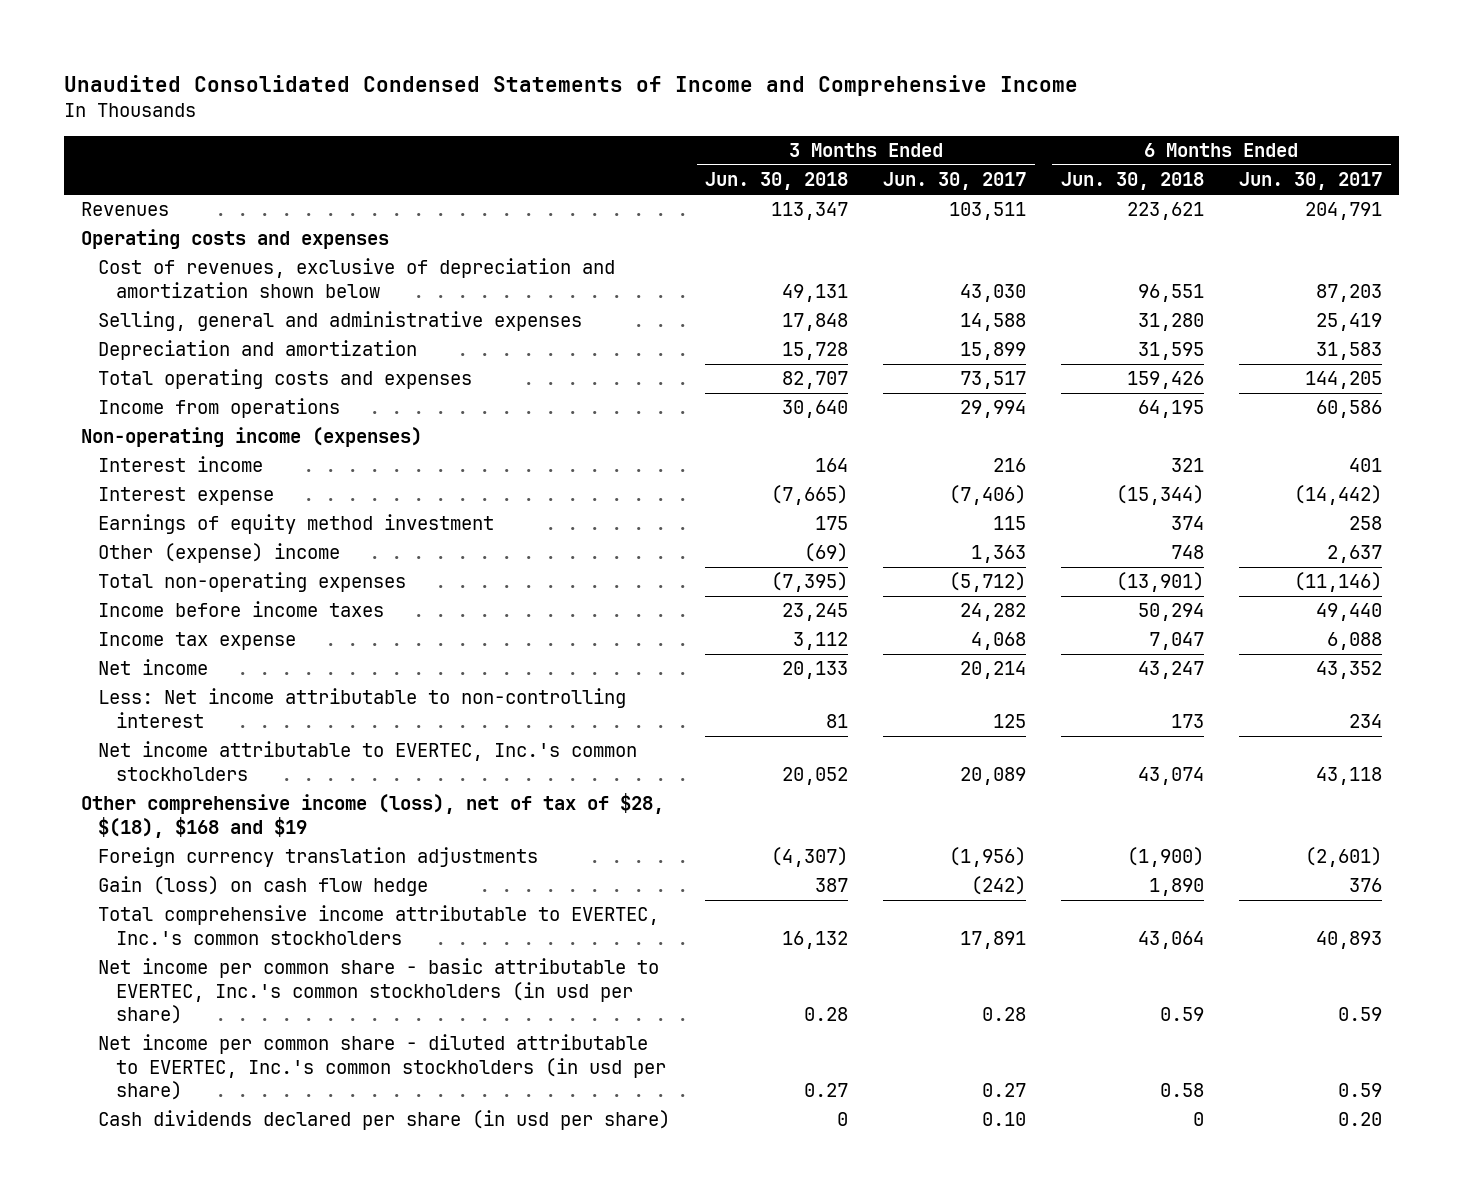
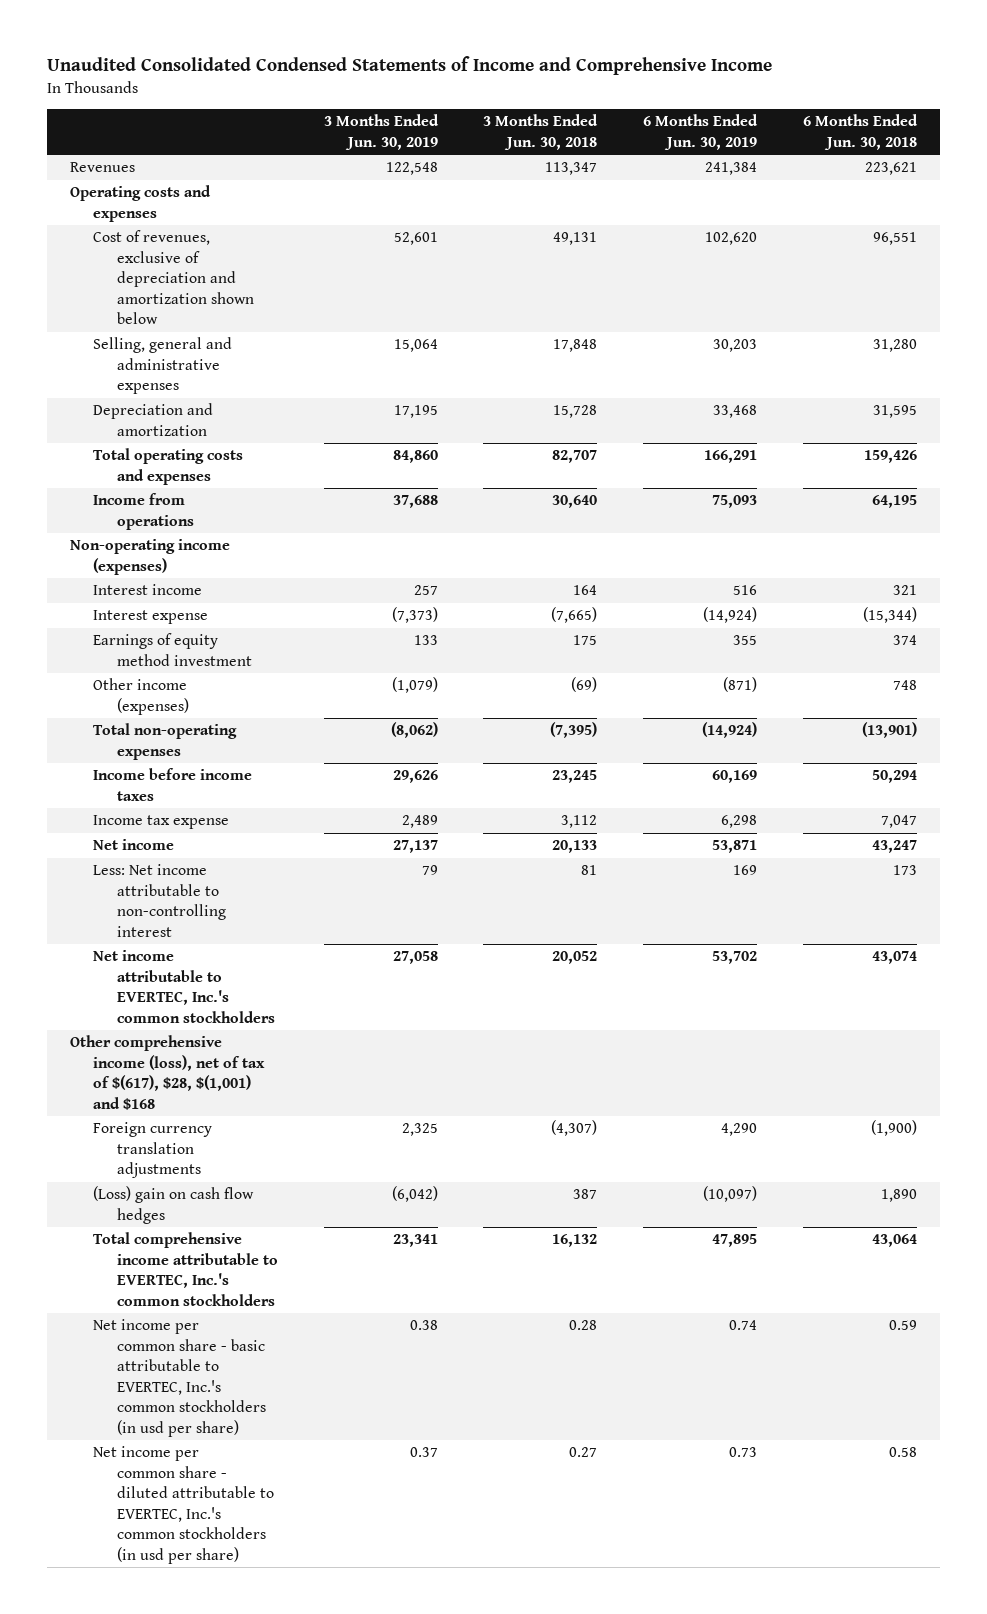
- | 3 Months Ended Jun. 30, 2018 | 3 Months Ended Jun. 30, 2017 | 6 Months Ended Jun. 30, 2018 | 6 Months Ended Jun. 30, 2017
+ | 3 Months Ended Jun. 30, 2019 | 3 Months Ended Jun. 30, 2018 | 6 Months Ended Jun. 30, 2019 | 6 Months Ended Jun. 30, 2018
- Other (expense) income | (69) | 1,363 | 748 | 2,637
+ Other income (expenses) | (1,079) | (69) | (871) | 748
- Other comprehensive income (loss), net of tax of $28, $(18), $168 and $19
+ Other comprehensive income (loss), net of tax of $(617), $28, $(1,001) and $168
- Gain (loss) on cash flow hedge | 387 | (242) | 1,890 | 376
+ (Loss) gain on cash flow hedges | (6,042) | 387 | (10,097) | 1,890
- Cash dividends declared per share (in usd per share) | 0 | 0.10 | 0 | 0.20

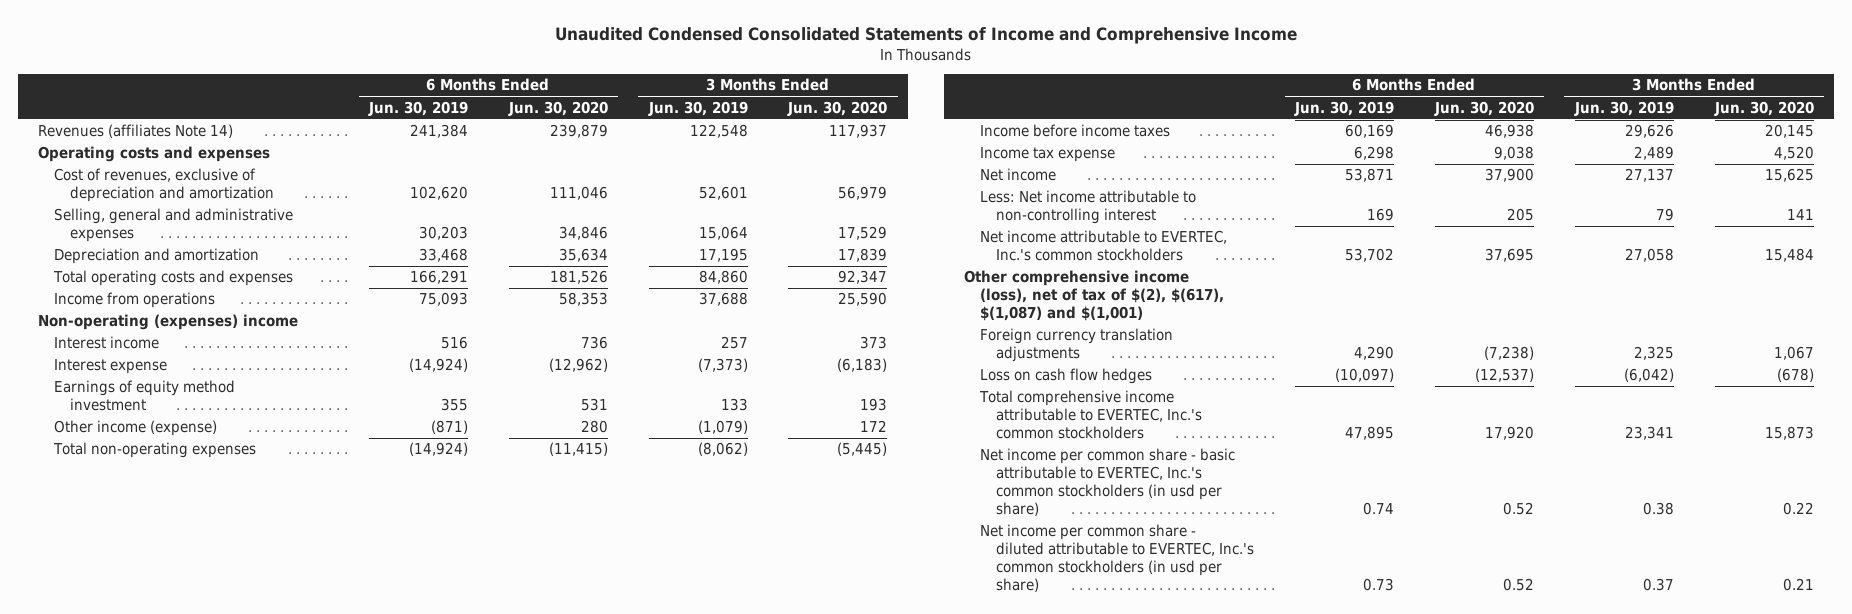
- Unaudited Consolidated Condensed Statements of Income and Comprehensive Income
+ Unaudited Condensed Consolidated Statements of Income and Comprehensive Income
- | 3 Months Ended Jun. 30, 2019 | 3 Months Ended Jun. 30, 2018 | 6 Months Ended Jun. 30, 2019 | 6 Months Ended Jun. 30, 2018
+ | 6 Months Ended Jun. 30, 2019 | 6 Months Ended Jun. 30, 2020 | 3 Months Ended Jun. 30, 2019 | 3 Months Ended Jun. 30, 2020
- Revenues | 122,548 | 113,347 | 241,384 | 223,621
+ Revenues (affiliates Note 14) | 241,384 | 239,879 | 122,548 | 117,937
- Cost of revenues, exclusive of depreciation and amortization shown below | 52,601 | 49,131 | 102,620 | 96,551
+ Cost of revenues, exclusive of depreciation and amortization | 102,620 | 111,046 | 52,601 | 56,979
- Non-operating income (expenses)
+ Non-operating (expenses) income
- Other income (expenses) | (1,079) | (69) | (871) | 748
+ Other income (expense) | (871) | 280 | (1,079) | 172
- Other comprehensive income (loss), net of tax of $(617), $28, $(1,001) and $168
+ Other comprehensive income (loss), net of tax of $(2), $(617), $(1,087) and $(1,001)
- (Loss) gain on cash flow hedges | (6,042) | 387 | (10,097) | 1,890
+ Loss on cash flow hedges | (10,097) | (12,537) | (6,042) | (678)

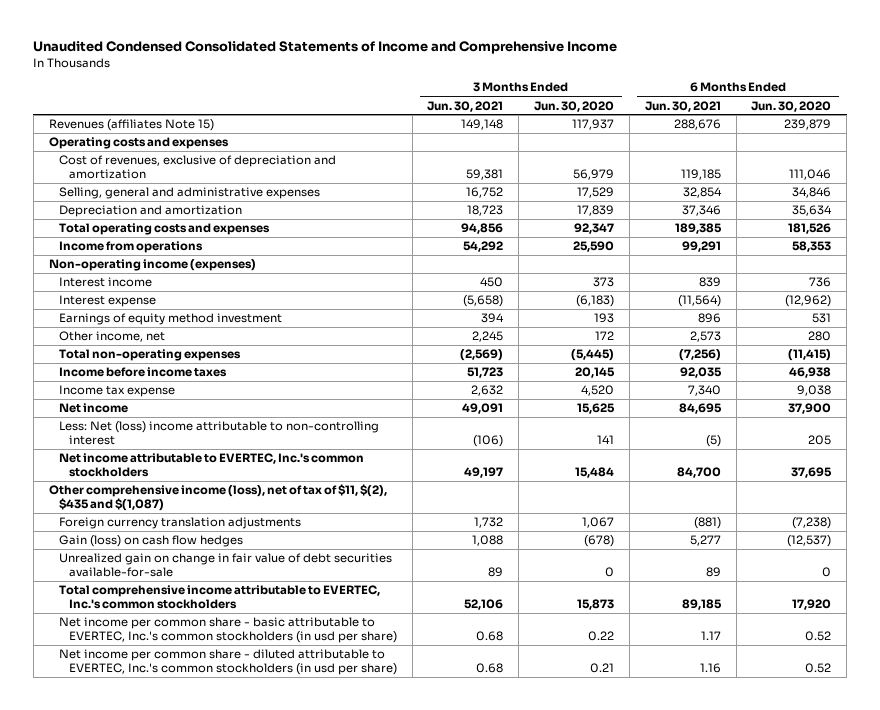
- | 6 Months Ended Jun. 30, 2019 | 6 Months Ended Jun. 30, 2020 | 3 Months Ended Jun. 30, 2019 | 3 Months Ended Jun. 30, 2020
+ | 3 Months Ended Jun. 30, 2021 | 3 Months Ended Jun. 30, 2020 | 6 Months Ended Jun. 30, 2021 | 6 Months Ended Jun. 30, 2020
- Revenues (affiliates Note 14) | 241,384 | 239,879 | 122,548 | 117,937
+ Revenues (affiliates Note 15) | 149,148 | 117,937 | 288,676 | 239,879
- Non-operating (expenses) income
+ Non-operating income (expenses)
- Other income (expense) | (871) | 280 | (1,079) | 172
+ Other income, net | 2,245 | 172 | 2,573 | 280
- Less: Net income attributable to non-controlling interest | 169 | 205 | 79 | 141
+ Less: Net (loss) income attributable to non-controlling interest | (106) | 141 | (5) | 205
- Other comprehensive income (loss), net of tax of $(2), $(617), $(1,087) and $(1,001)
+ Other comprehensive income (loss), net of tax of $11, $(2), $435 and $(1,087)
- Loss on cash flow hedges | (10,097) | (12,537) | (6,042) | (678)
+ Gain (loss) on cash flow hedges | 1,088 | (678) | 5,277 | (12,537)
+ Unrealized gain on change in fair value of debt securities available-for-sale | 89 | 0 | 89 | 0

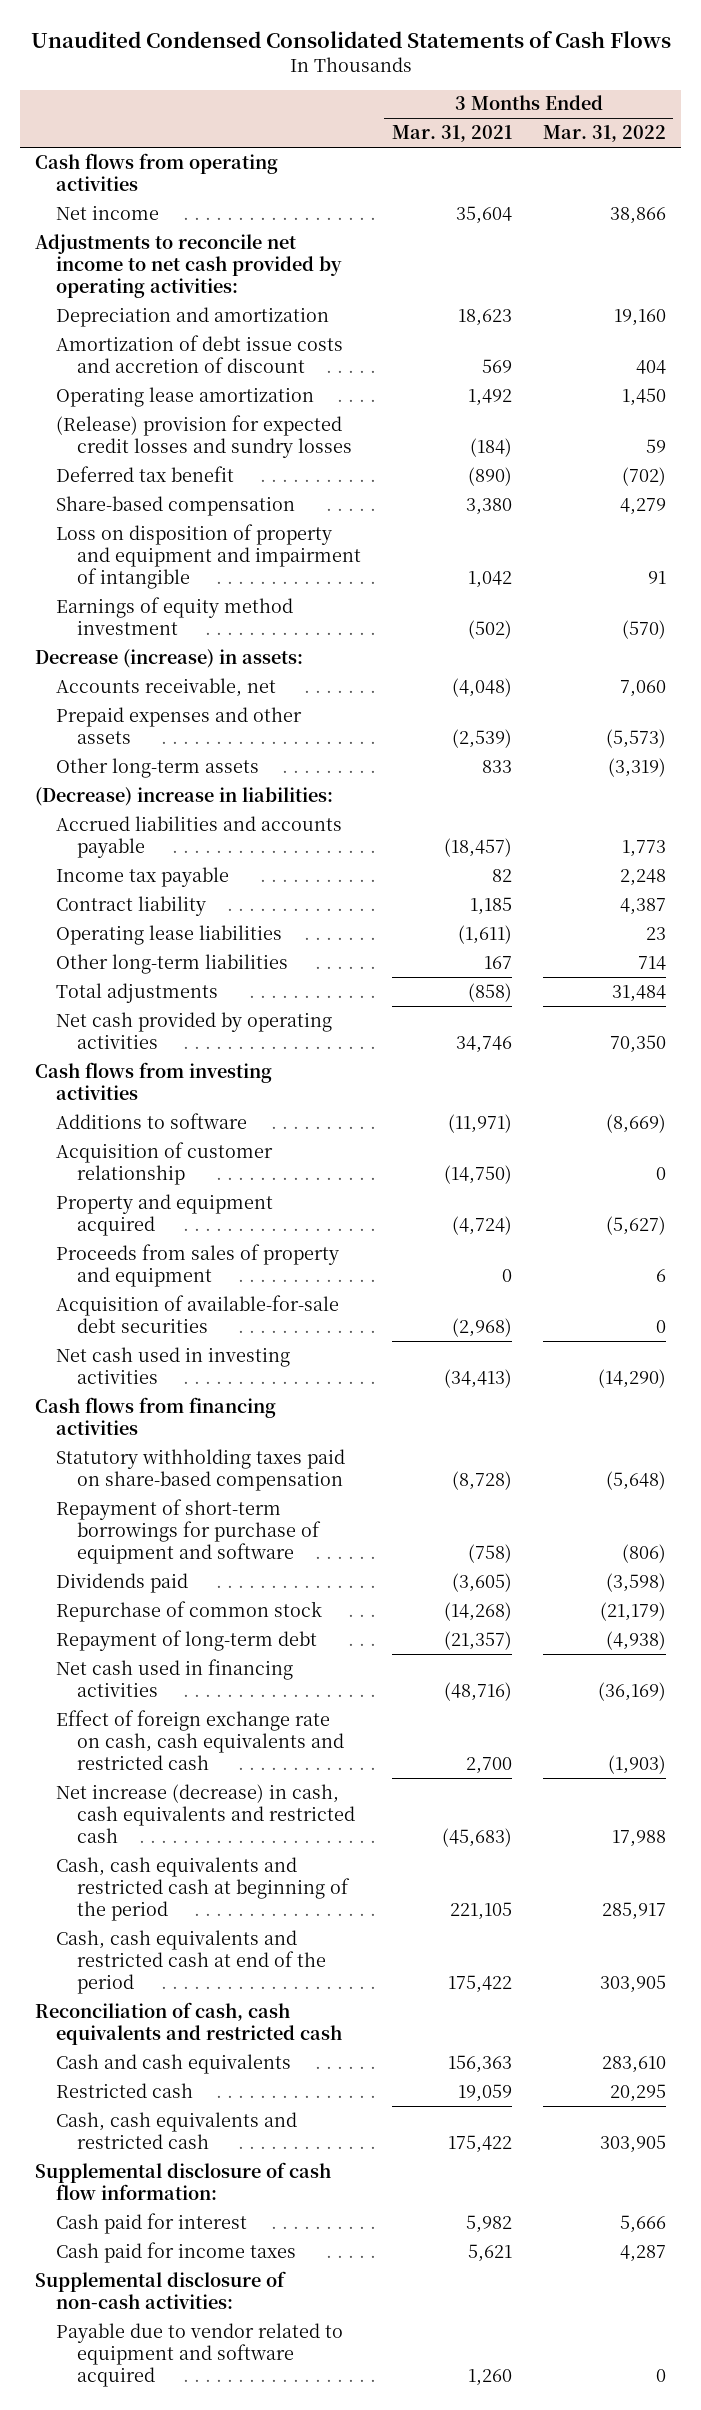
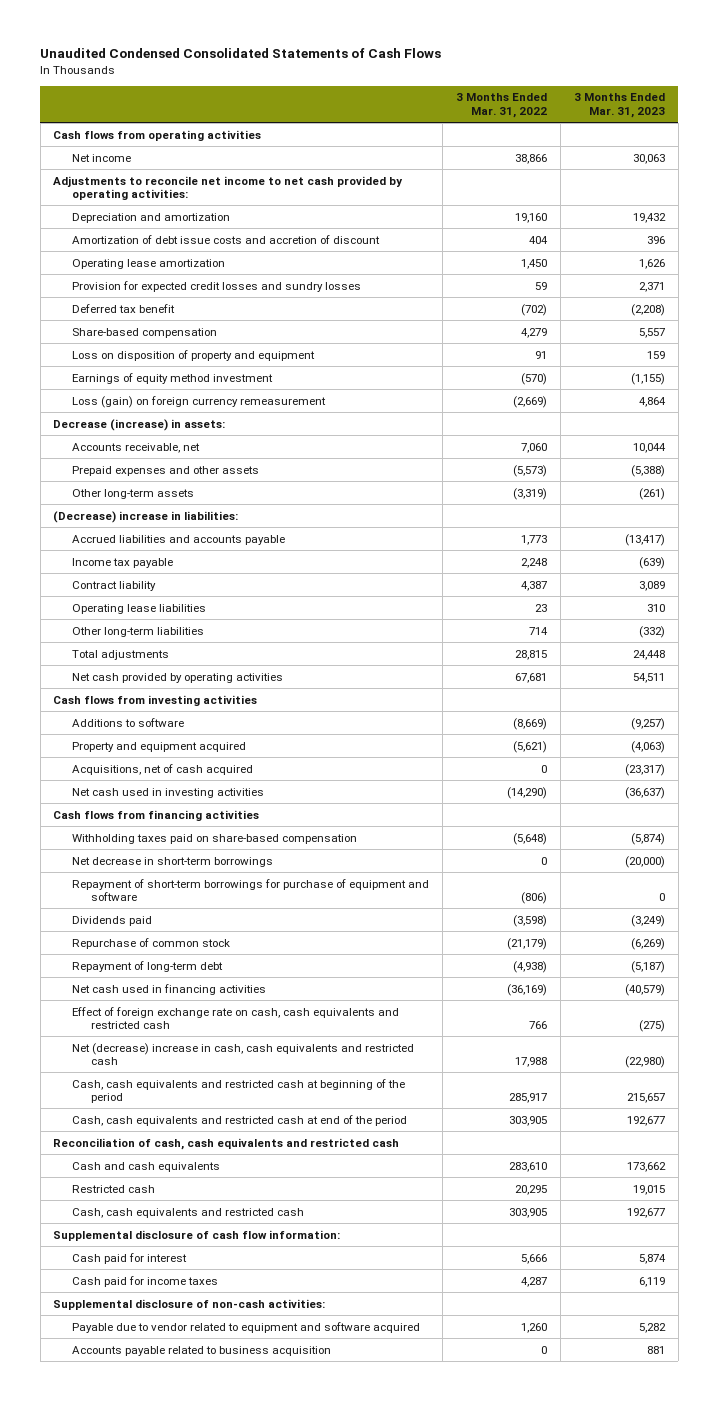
- | 3 Months Ended Mar. 31, 2021 | 3 Months Ended Mar. 31, 2022
+ | 3 Months Ended Mar. 31, 2022 | 3 Months Ended Mar. 31, 2023
- (Release) provision for expected credit losses and sundry losses | (184) | 59
+ Provision for expected credit losses and sundry losses | 59 | 2,371
- Loss on disposition of property and equipment and impairment of intangible | 1,042 | 91
+ Loss on disposition of property and equipment | 91 | 159
+ Loss (gain) on foreign currency remeasurement | (2,669) | 4,864
- Total adjustments | (858) | 31,484
- Net cash provided by operating activities | 34,746 | 70,350
+ Total adjustments | 28,815 | 24,448
+ Net cash provided by operating activities | 67,681 | 54,511
- Acquisition of customer relationship | (14,750) | 0
- Property and equipment acquired | (4,724) | (5,627)
- Proceeds from sales of property and equipment | 0 | 6
- Acquisition of available-for-sale debt securities | (2,968) | 0
+ Property and equipment acquired | (5,621) | (4,063)
+ Acquisitions, net of cash acquired | 0 | (23,317)
- Statutory withholding taxes paid on share-based compensation | (8,728) | (5,648)
+ Withholding taxes paid on share-based compensation | (5,648) | (5,874)
+ Net decrease in short-term borrowings | 0 | (20,000)
- Effect of foreign exchange rate on cash, cash equivalents and restricted cash | 2,700 | (1,903)
- Net increase (decrease) in cash, cash equivalents and restricted cash | (45,683) | 17,988
+ Effect of foreign exchange rate on cash, cash equivalents and restricted cash | 766 | (275)
+ Net (decrease) increase in cash, cash equivalents and restricted cash | 17,988 | (22,980)
- Payable due to vendor related to equipment and software acquired | 1,260 | 0
+ Payable due to vendor related to equipment and software acquired | 1,260 | 5,282
+ Accounts payable related to business acquisition | 0 | 881

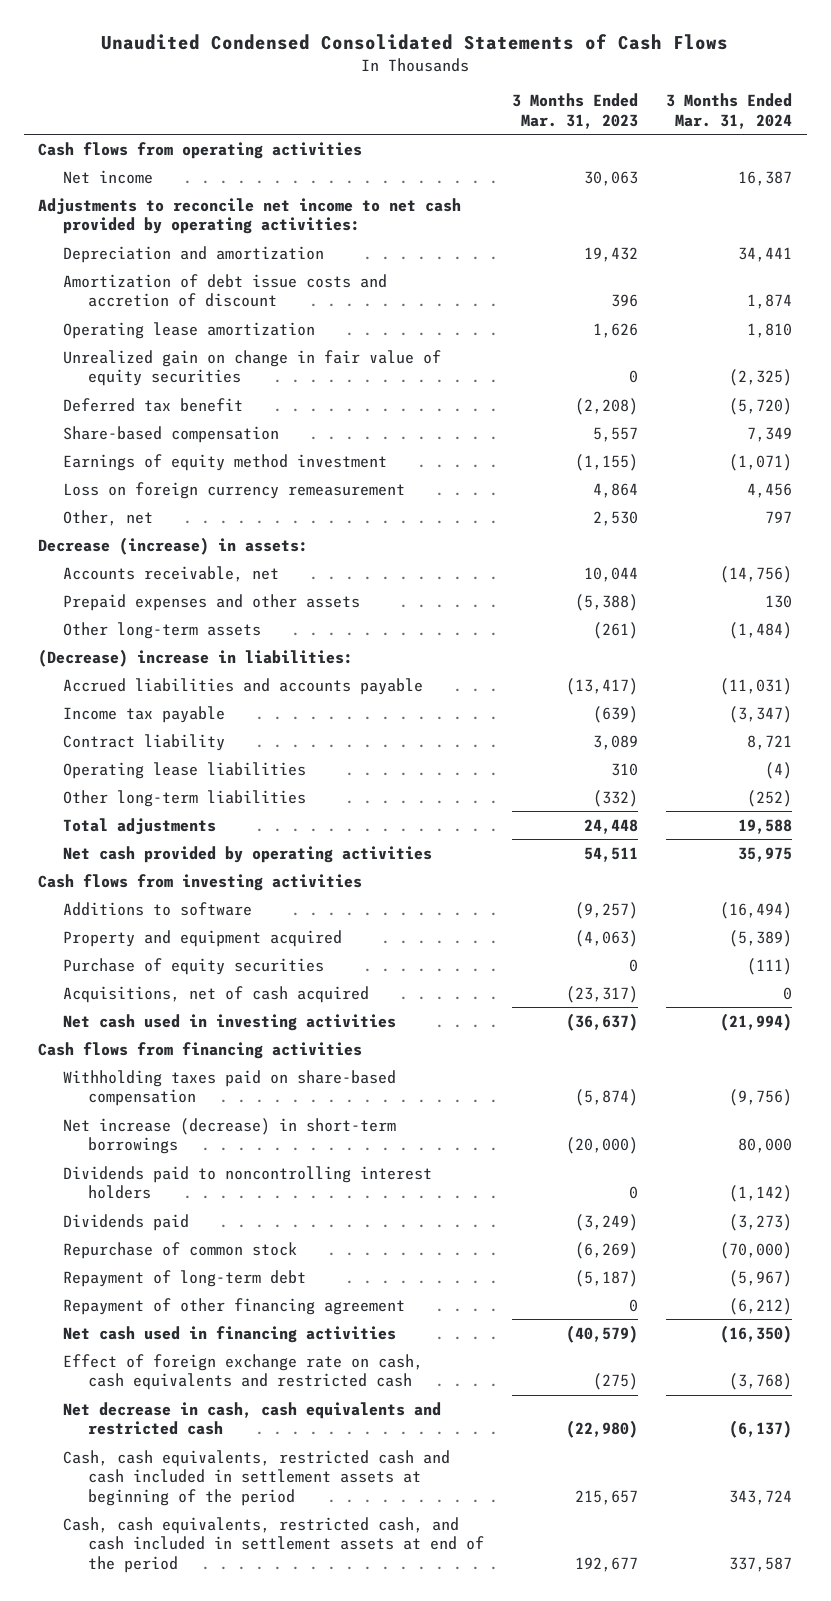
- | 3 Months Ended Mar. 31, 2022 | 3 Months Ended Mar. 31, 2023
+ | 3 Months Ended Mar. 31, 2023 | 3 Months Ended Mar. 31, 2024
- Provision for expected credit losses and sundry losses | 59 | 2,371
+ Unrealized gain on change in fair value of equity securities | 0 | (2,325)
- Loss on disposition of property and equipment | 91 | 159
- Loss (gain) on foreign currency remeasurement | (2,669) | 4,864
+ Loss on foreign currency remeasurement | 4,864 | 4,456
+ Other, net | 2,530 | 797
+ Purchase of equity securities | 0 | (111)
- Net decrease in short-term borrowings | 0 | (20,000)
- Repayment of short-term borrowings for purchase of equipment and software | (806) | 0
+ Net increase (decrease) in short-term borrowings | (20,000) | 80,000
+ Dividends paid to noncontrolling interest holders | 0 | (1,142)
+ Repayment of other financing agreement | 0 | (6,212)
- Net (decrease) increase in cash, cash equivalents and restricted cash | 17,988 | (22,980)
- Cash, cash equivalents and restricted cash at beginning of the period | 285,917 | 215,657
- Cash, cash equivalents and restricted cash at end of the period | 303,905 | 192,677
- Reconciliation of cash, cash equivalents and restricted cash
- Cash and cash equivalents | 283,610 | 173,662
- Restricted cash | 20,295 | 19,015
- Cash, cash equivalents and restricted cash | 303,905 | 192,677
- Supplemental disclosure of cash flow information:
- Cash paid for interest | 5,666 | 5,874
- Cash paid for income taxes | 4,287 | 6,119
- Supplemental disclosure of non-cash activities:
- Payable due to vendor related to equipment and software acquired | 1,260 | 5,282
- Accounts payable related to business acquisition | 0 | 881
+ Net decrease in cash, cash equivalents and restricted cash | (22,980) | (6,137)
+ Cash, cash equivalents, restricted cash and cash included in settlement assets at beginning of the period | 215,657 | 343,724
+ Cash, cash equivalents, restricted cash, and cash included in settlement assets at end of the period | 192,677 | 337,587

